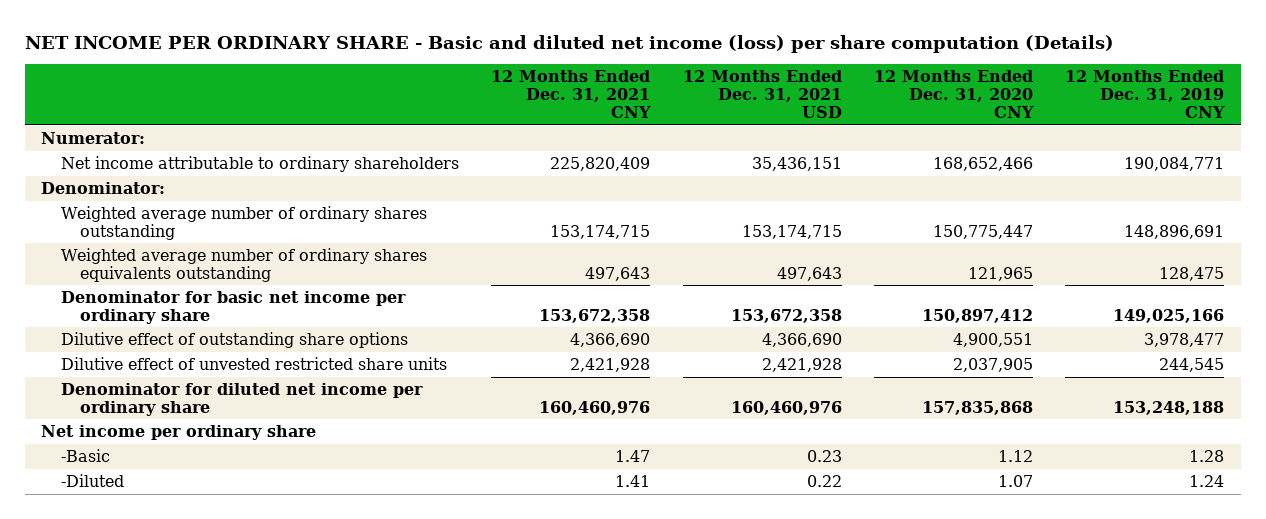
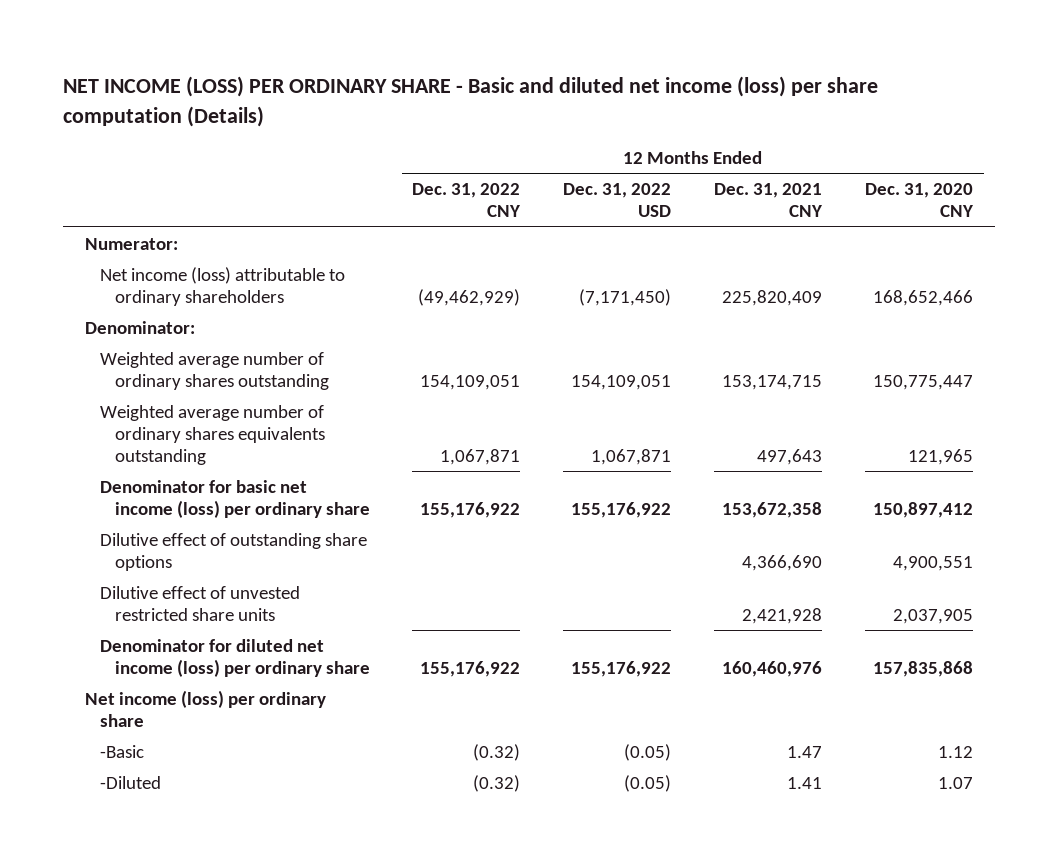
- NET INCOME PER ORDINARY SHARE - Basic and diluted net income (loss) per share computation (Details)
+ NET INCOME (LOSS) PER ORDINARY SHARE - Basic and diluted net income (loss) per share computation (Details)
- | 12 Months Ended Dec. 31, 2021 CNY | 12 Months Ended Dec. 31, 2021 USD | 12 Months Ended Dec. 31, 2020 CNY | 12 Months Ended Dec. 31, 2019 CNY
+ | 12 Months Ended Dec. 31, 2022 CNY | 12 Months Ended Dec. 31, 2022 USD | 12 Months Ended Dec. 31, 2021 CNY | 12 Months Ended Dec. 31, 2020 CNY
- Net income attributable to ordinary shareholders | 225,820,409 | 35,436,151 | 168,652,466 | 190,084,771
+ Net income (loss) attributable to ordinary shareholders | (49,462,929) | (7,171,450) | 225,820,409 | 168,652,466
- Denominator for basic net income per ordinary share | 153,672,358 | 153,672,358 | 150,897,412 | 149,025,166
+ Denominator for basic net income (loss) per ordinary share | 155,176,922 | 155,176,922 | 153,672,358 | 150,897,412
- Denominator for diluted net income per ordinary share | 160,460,976 | 160,460,976 | 157,835,868 | 153,248,188
- Net income per ordinary share
+ Denominator for diluted net income (loss) per ordinary share | 155,176,922 | 155,176,922 | 160,460,976 | 157,835,868
+ Net income (loss) per ordinary share

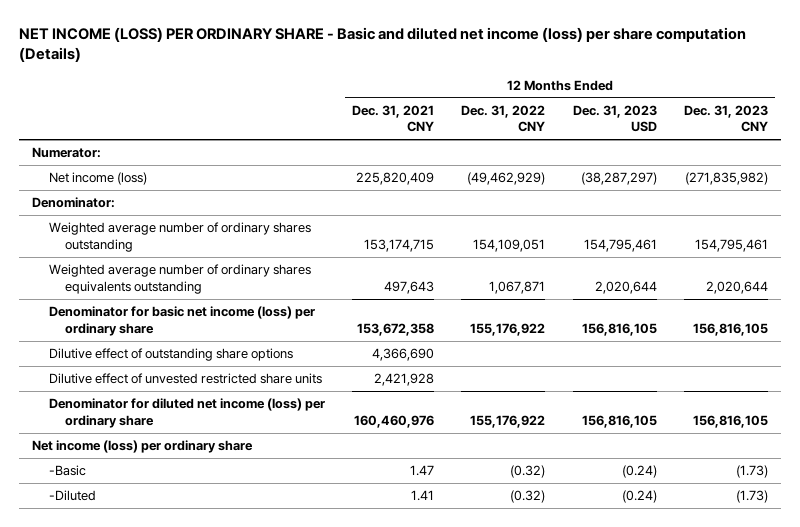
- | 12 Months Ended Dec. 31, 2022 CNY | 12 Months Ended Dec. 31, 2022 USD | 12 Months Ended Dec. 31, 2021 CNY | 12 Months Ended Dec. 31, 2020 CNY
+ | 12 Months Ended Dec. 31, 2021 CNY | 12 Months Ended Dec. 31, 2022 CNY | 12 Months Ended Dec. 31, 2023 USD | 12 Months Ended Dec. 31, 2023 CNY
- Net income (loss) attributable to ordinary shareholders | (49,462,929) | (7,171,450) | 225,820,409 | 168,652,466
+ Net income (loss) | 225,820,409 | (49,462,929) | (38,287,297) | (271,835,982)

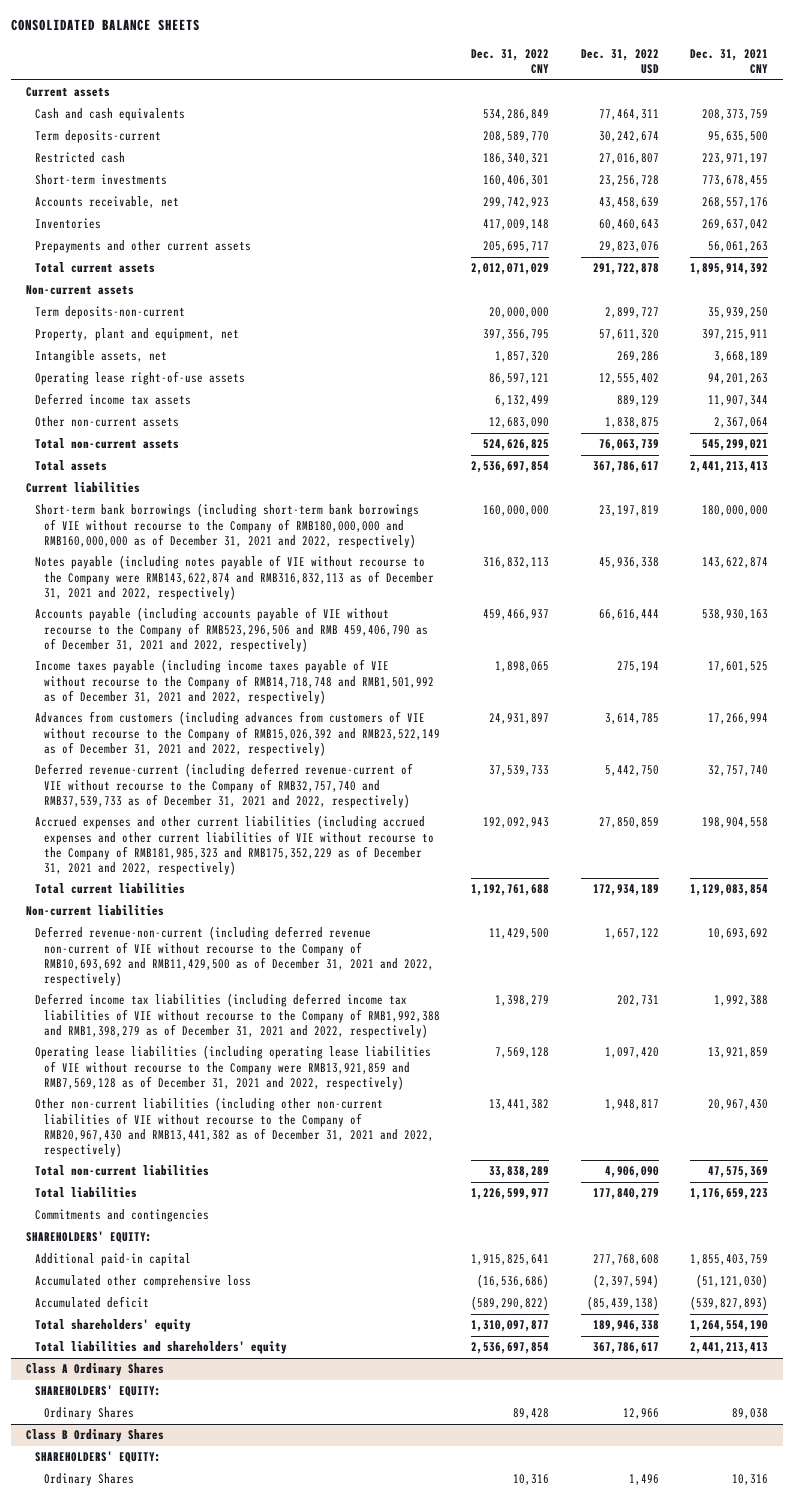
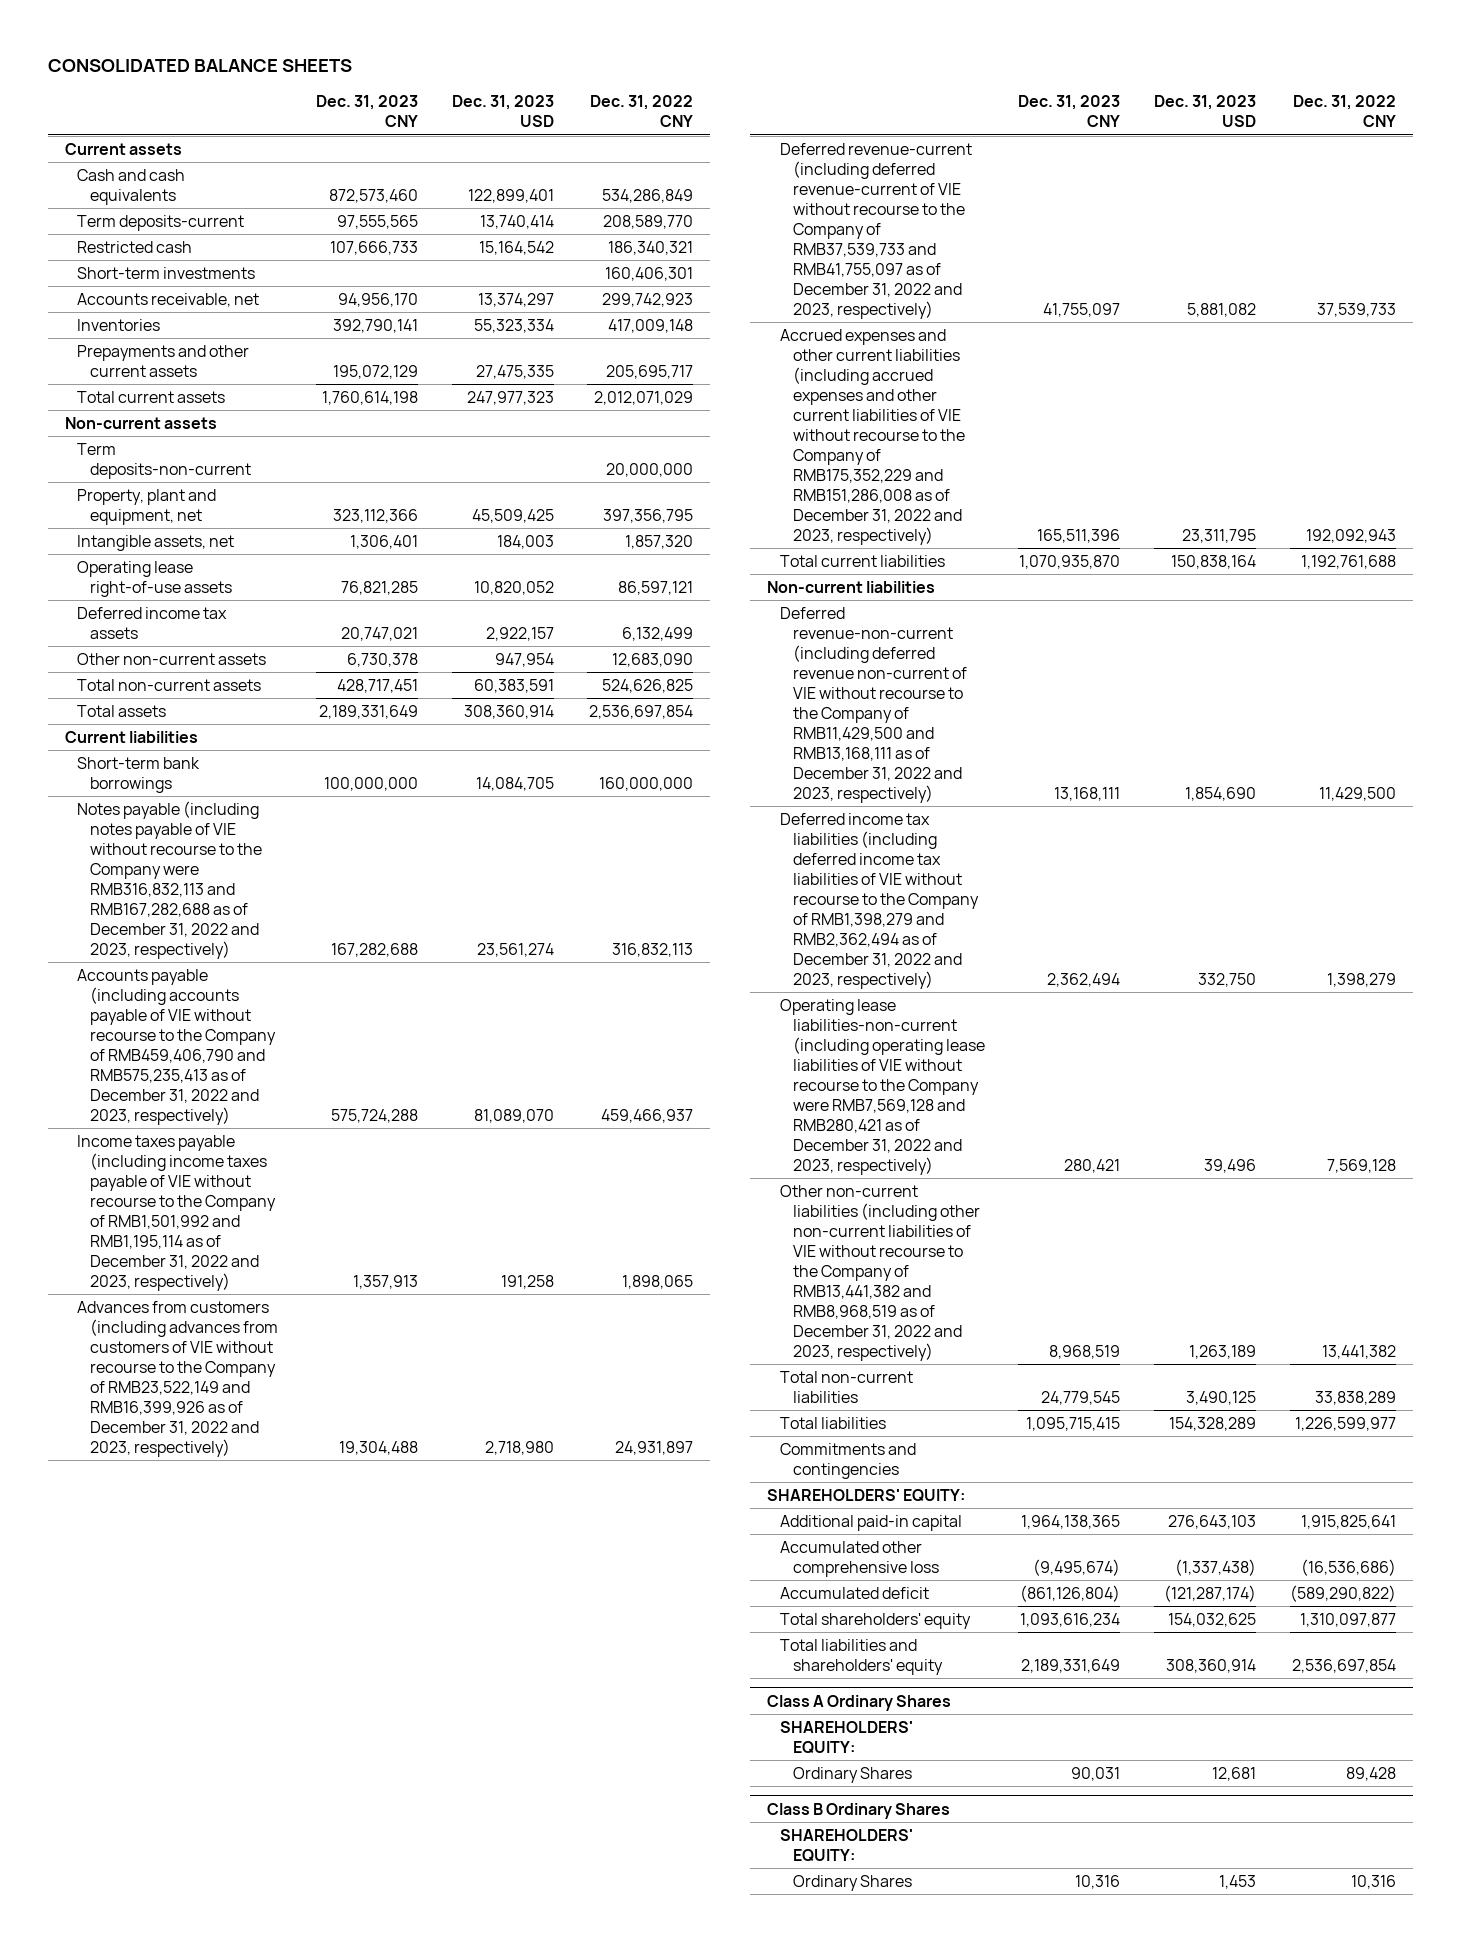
- | Dec. 31, 2022 CNY | Dec. 31, 2022 USD | Dec. 31, 2021 CNY
+ | Dec. 31, 2023 CNY | Dec. 31, 2023 USD | Dec. 31, 2022 CNY
- Short-term bank borrowings (including short-term bank borrowings of VIE without recourse to the Company of RMB180,000,000 and RMB160,000,000 as of December 31, 2021 and 2022, respectively) | 160,000,000 | 23,197,819 | 180,000,000
- Notes payable (including notes payable of VIE without recourse to the Company were RMB143,622,874 and RMB316,832,113 as of December 31, 2021 and 2022, respectively) | 316,832,113 | 45,936,338 | 143,622,874
- Accounts payable (including accounts payable of VIE without recourse to the Company of RMB523,296,506 and RMB 459,406,790 as of December 31, 2021 and 2022, respectively) | 459,466,937 | 66,616,444 | 538,930,163
- Income taxes payable (including income taxes payable of VIE without recourse to the Company of RMB14,718,748 and RMB1,501,992 as of December 31, 2021 and 2022, respectively) | 1,898,065 | 275,194 | 17,601,525
- Advances from customers (including advances from customers of VIE without recourse to the Company of RMB15,026,392 and RMB23,522,149 as of December 31, 2021 and 2022, respectively) | 24,931,897 | 3,614,785 | 17,266,994
- Deferred revenue-current (including deferred revenue-current of VIE without recourse to the Company of RMB32,757,740 and RMB37,539,733 as of December 31, 2021 and 2022, respectively) | 37,539,733 | 5,442,750 | 32,757,740
- Accrued expenses and other current liabilities (including accrued expenses and other current liabilities of VIE without recourse to the Company of RMB181,985,323 and RMB175,352,229 as of December 31, 2021 and 2022, respectively) | 192,092,943 | 27,850,859 | 198,904,558
+ Short-term bank borrowings | 100,000,000 | 14,084,705 | 160,000,000
+ Notes payable (including notes payable of VIE without recourse to the Company were RMB316,832,113 and RMB167,282,688 as of December 31, 2022 and 2023, respectively) | 167,282,688 | 23,561,274 | 316,832,113
+ Accounts payable (including accounts payable of VIE without recourse to the Company of RMB459,406,790 and RMB575,235,413 as of December 31, 2022 and 2023, respectively) | 575,724,288 | 81,089,070 | 459,466,937
+ Income taxes payable (including income taxes payable of VIE without recourse to the Company of RMB1,501,992 and RMB1,195,114 as of December 31, 2022 and 2023, respectively) | 1,357,913 | 191,258 | 1,898,065
+ Advances from customers (including advances from customers of VIE without recourse to the Company of RMB23,522,149 and RMB16,399,926 as of December 31, 2022 and 2023, respectively) | 19,304,488 | 2,718,980 | 24,931,897
+ Deferred revenue-current (including deferred revenue-current of VIE without recourse to the Company of RMB37,539,733 and RMB41,755,097 as of December 31, 2022 and 2023, respectively) | 41,755,097 | 5,881,082 | 37,539,733
+ Accrued expenses and other current liabilities (including accrued expenses and other current liabilities of VIE without recourse to the Company of RMB175,352,229 and RMB151,286,008 as of December 31, 2022 and 2023, respectively) | 165,511,396 | 23,311,795 | 192,092,943
- Deferred revenue-non-current (including deferred revenue non-current of VIE without recourse to the Company of RMB10,693,692 and RMB11,429,500 as of December 31, 2021 and 2022, respectively) | 11,429,500 | 1,657,122 | 10,693,692
- Deferred income tax liabilities (including deferred income tax liabilities of VIE without recourse to the Company of RMB1,992,388 and RMB1,398,279 as of December 31, 2021 and 2022, respectively) | 1,398,279 | 202,731 | 1,992,388
- Operating lease liabilities (including operating lease liabilities of VIE without recourse to the Company were RMB13,921,859 and RMB7,569,128 as of December 31, 2021 and 2022, respectively) | 7,569,128 | 1,097,420 | 13,921,859
- Other non-current liabilities (including other non-current liabilities of VIE without recourse to the Company of RMB20,967,430 and RMB13,441,382 as of December 31, 2021 and 2022, respectively) | 13,441,382 | 1,948,817 | 20,967,430
+ Deferred revenue-non-current (including deferred revenue non-current of VIE without recourse to the Company of RMB11,429,500 and RMB13,168,111 as of December 31, 2022 and 2023, respectively) | 13,168,111 | 1,854,690 | 11,429,500
+ Deferred income tax liabilities (including deferred income tax liabilities of VIE without recourse to the Company of RMB1,398,279 and RMB2,362,494 as of December 31, 2022 and 2023, respectively) | 2,362,494 | 332,750 | 1,398,279
+ Operating lease liabilities-non-current (including operating lease liabilities of VIE without recourse to the Company were RMB7,569,128 and RMB280,421 as of December 31, 2022 and 2023, respectively) | 280,421 | 39,496 | 7,569,128
+ Other non-current liabilities (including other non-current liabilities of VIE without recourse to the Company of RMB13,441,382 and RMB8,968,519 as of December 31, 2022 and 2023, respectively) | 8,968,519 | 1,263,189 | 13,441,382

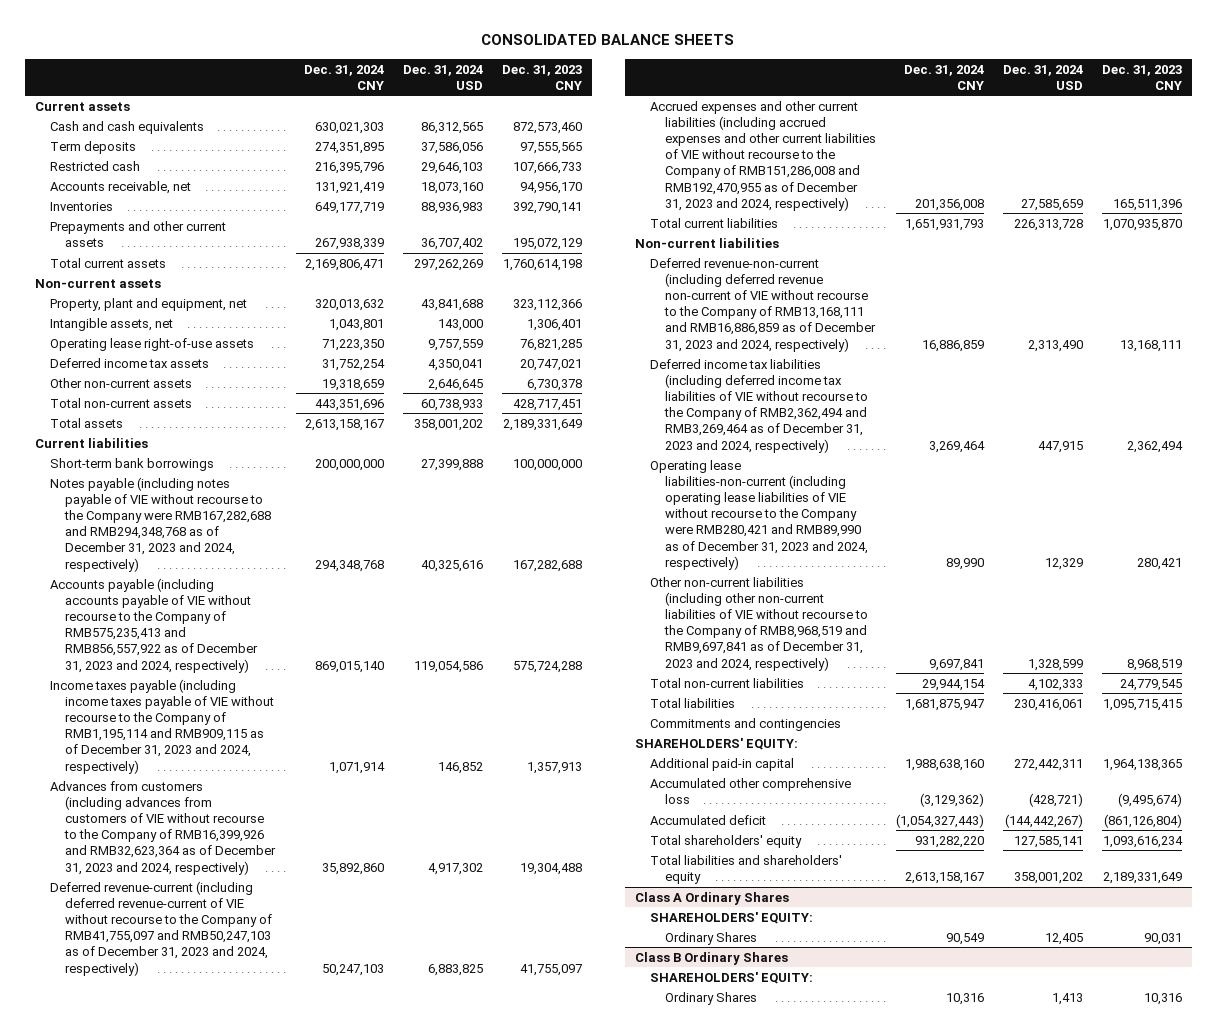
- | Dec. 31, 2023 CNY | Dec. 31, 2023 USD | Dec. 31, 2022 CNY
+ | Dec. 31, 2024 CNY | Dec. 31, 2024 USD | Dec. 31, 2023 CNY
- Term deposits-current | 97,555,565 | 13,740,414 | 208,589,770
+ Term deposits | 274,351,895 | 37,586,056 | 97,555,565
- Short-term investments | | | 160,406,301
- Term deposits-non-current | | | 20,000,000
- Notes payable (including notes payable of VIE without recourse to the Company were RMB316,832,113 and RMB167,282,688 as of December 31, 2022 and 2023, respectively) | 167,282,688 | 23,561,274 | 316,832,113
- Accounts payable (including accounts payable of VIE without recourse to the Company of RMB459,406,790 and RMB575,235,413 as of December 31, 2022 and 2023, respectively) | 575,724,288 | 81,089,070 | 459,466,937
- Income taxes payable (including income taxes payable of VIE without recourse to the Company of RMB1,501,992 and RMB1,195,114 as of December 31, 2022 and 2023, respectively) | 1,357,913 | 191,258 | 1,898,065
- Advances from customers (including advances from customers of VIE without recourse to the Company of RMB23,522,149 and RMB16,399,926 as of December 31, 2022 and 2023, respectively) | 19,304,488 | 2,718,980 | 24,931,897
- Deferred revenue-current (including deferred revenue-current of VIE without recourse to the Company of RMB37,539,733 and RMB41,755,097 as of December 31, 2022 and 2023, respectively) | 41,755,097 | 5,881,082 | 37,539,733
- Accrued expenses and other current liabilities (including accrued expenses and other current liabilities of VIE without recourse to the Company of RMB175,352,229 and RMB151,286,008 as of December 31, 2022 and 2023, respectively) | 165,511,396 | 23,311,795 | 192,092,943
+ Notes payable (including notes payable of VIE without recourse to the Company were RMB167,282,688 and RMB294,348,768 as of December 31, 2023 and 2024, respectively) | 294,348,768 | 40,325,616 | 167,282,688
+ Accounts payable (including accounts payable of VIE without recourse to the Company of RMB575,235,413 and RMB856,557,922 as of December 31, 2023 and 2024, respectively) | 869,015,140 | 119,054,586 | 575,724,288
+ Income taxes payable (including income taxes payable of VIE without recourse to the Company of RMB1,195,114 and RMB909,115 as of December 31, 2023 and 2024, respectively) | 1,071,914 | 146,852 | 1,357,913
+ Advances from customers (including advances from customers of VIE without recourse to the Company of RMB16,399,926 and RMB32,623,364 as of December 31, 2023 and 2024, respectively) | 35,892,860 | 4,917,302 | 19,304,488
+ Deferred revenue-current (including deferred revenue-current of VIE without recourse to the Company of RMB41,755,097 and RMB50,247,103 as of December 31, 2023 and 2024, respectively) | 50,247,103 | 6,883,825 | 41,755,097
+ Accrued expenses and other current liabilities (including accrued expenses and other current liabilities of VIE without recourse to the Company of RMB151,286,008 and RMB192,470,955 as of December 31, 2023 and 2024, respectively) | 201,356,008 | 27,585,659 | 165,511,396
- Deferred revenue-non-current (including deferred revenue non-current of VIE without recourse to the Company of RMB11,429,500 and RMB13,168,111 as of December 31, 2022 and 2023, respectively) | 13,168,111 | 1,854,690 | 11,429,500
- Deferred income tax liabilities (including deferred income tax liabilities of VIE without recourse to the Company of RMB1,398,279 and RMB2,362,494 as of December 31, 2022 and 2023, respectively) | 2,362,494 | 332,750 | 1,398,279
- Operating lease liabilities-non-current (including operating lease liabilities of VIE without recourse to the Company were RMB7,569,128 and RMB280,421 as of December 31, 2022 and 2023, respectively) | 280,421 | 39,496 | 7,569,128
- Other non-current liabilities (including other non-current liabilities of VIE without recourse to the Company of RMB13,441,382 and RMB8,968,519 as of December 31, 2022 and 2023, respectively) | 8,968,519 | 1,263,189 | 13,441,382
+ Deferred revenue-non-current (including deferred revenue non-current of VIE without recourse to the Company of RMB13,168,111 and RMB16,886,859 as of December 31, 2023 and 2024, respectively) | 16,886,859 | 2,313,490 | 13,168,111
+ Deferred income tax liabilities (including deferred income tax liabilities of VIE without recourse to the Company of RMB2,362,494 and RMB3,269,464 as of December 31, 2023 and 2024, respectively) | 3,269,464 | 447,915 | 2,362,494
+ Operating lease liabilities-non-current (including operating lease liabilities of VIE without recourse to the Company were RMB280,421 and RMB89,990 as of December 31, 2023 and 2024, respectively) | 89,990 | 12,329 | 280,421
+ Other non-current liabilities (including other non-current liabilities of VIE without recourse to the Company of RMB8,968,519 and RMB9,697,841 as of December 31, 2023 and 2024, respectively) | 9,697,841 | 1,328,599 | 8,968,519

